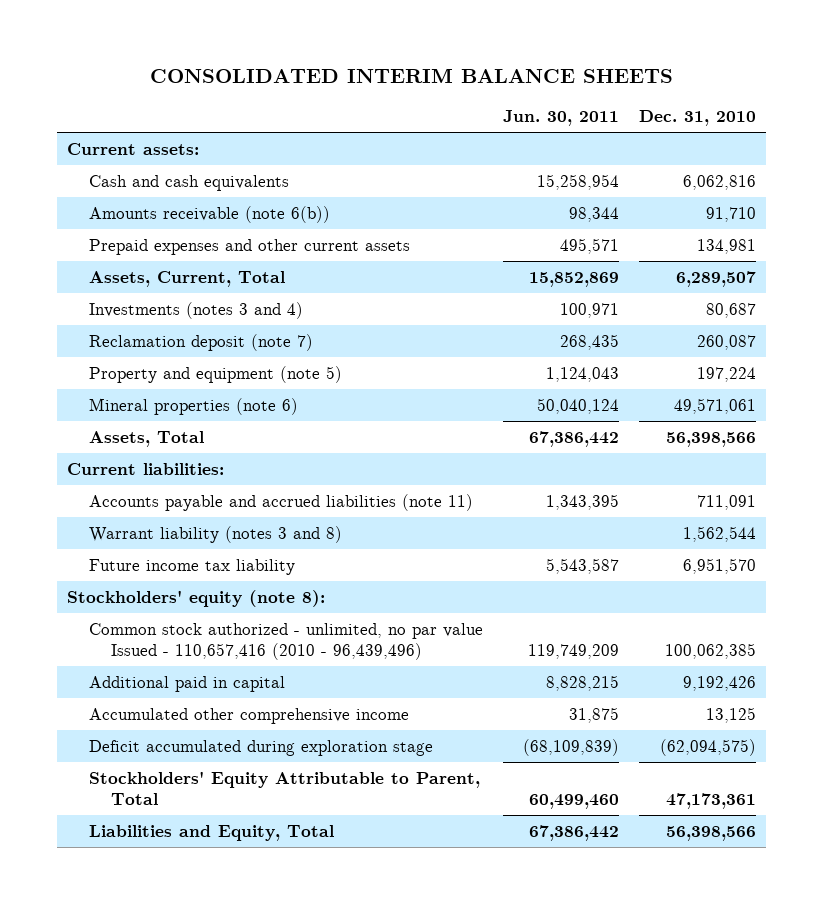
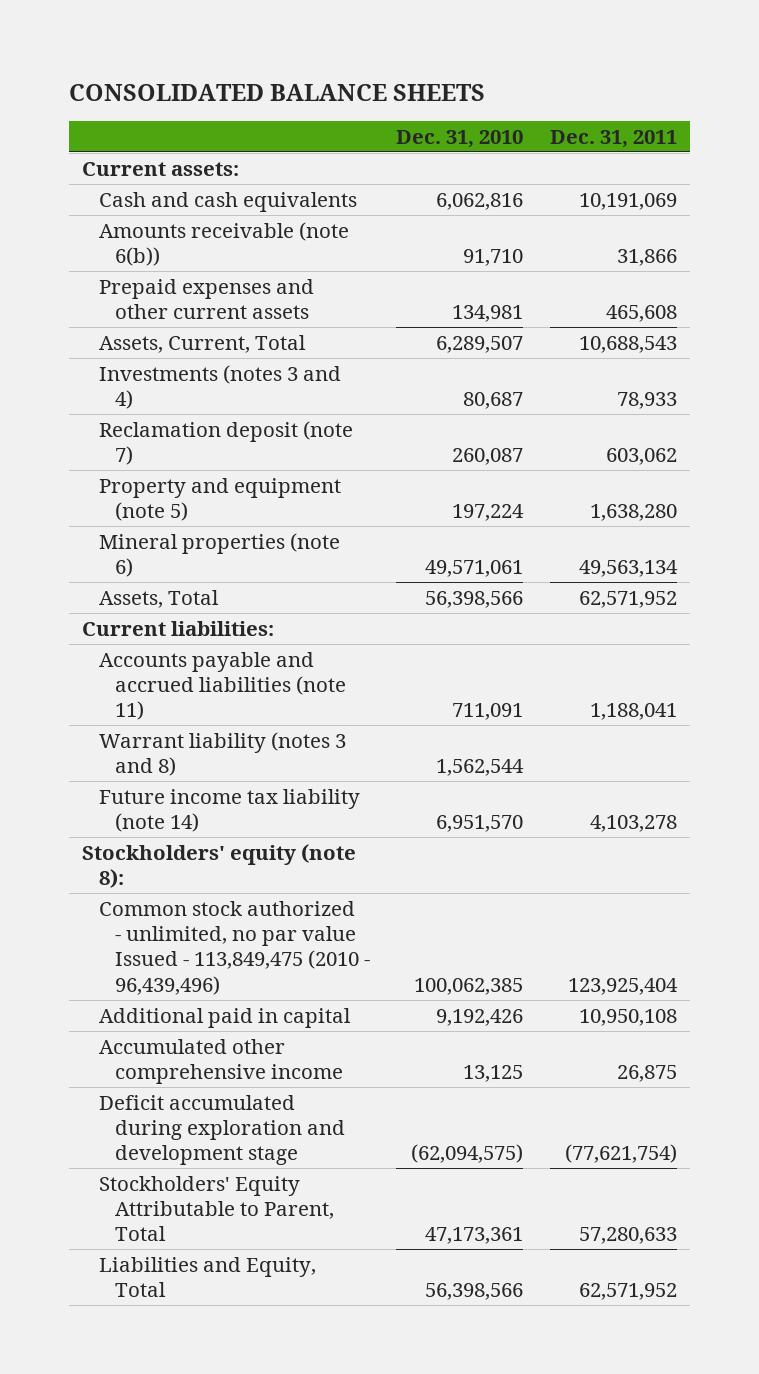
- CONSOLIDATED INTERIM BALANCE SHEETS
+ CONSOLIDATED BALANCE SHEETS
- | Jun. 30, 2011 | Dec. 31, 2010
+ | Dec. 31, 2010 | Dec. 31, 2011
- Future income tax liability | 5,543,587 | 6,951,570
+ Future income tax liability (note 14) | 6,951,570 | 4,103,278
- Common stock authorized - unlimited, no par value Issued - 110,657,416 (2010 - 96,439,496) | 119,749,209 | 100,062,385
+ Common stock authorized - unlimited, no par value Issued - 113,849,475 (2010 - 96,439,496) | 100,062,385 | 123,925,404
- Deficit accumulated during exploration stage | (68,109,839) | (62,094,575)
+ Deficit accumulated during exploration and development stage | (62,094,575) | (77,621,754)

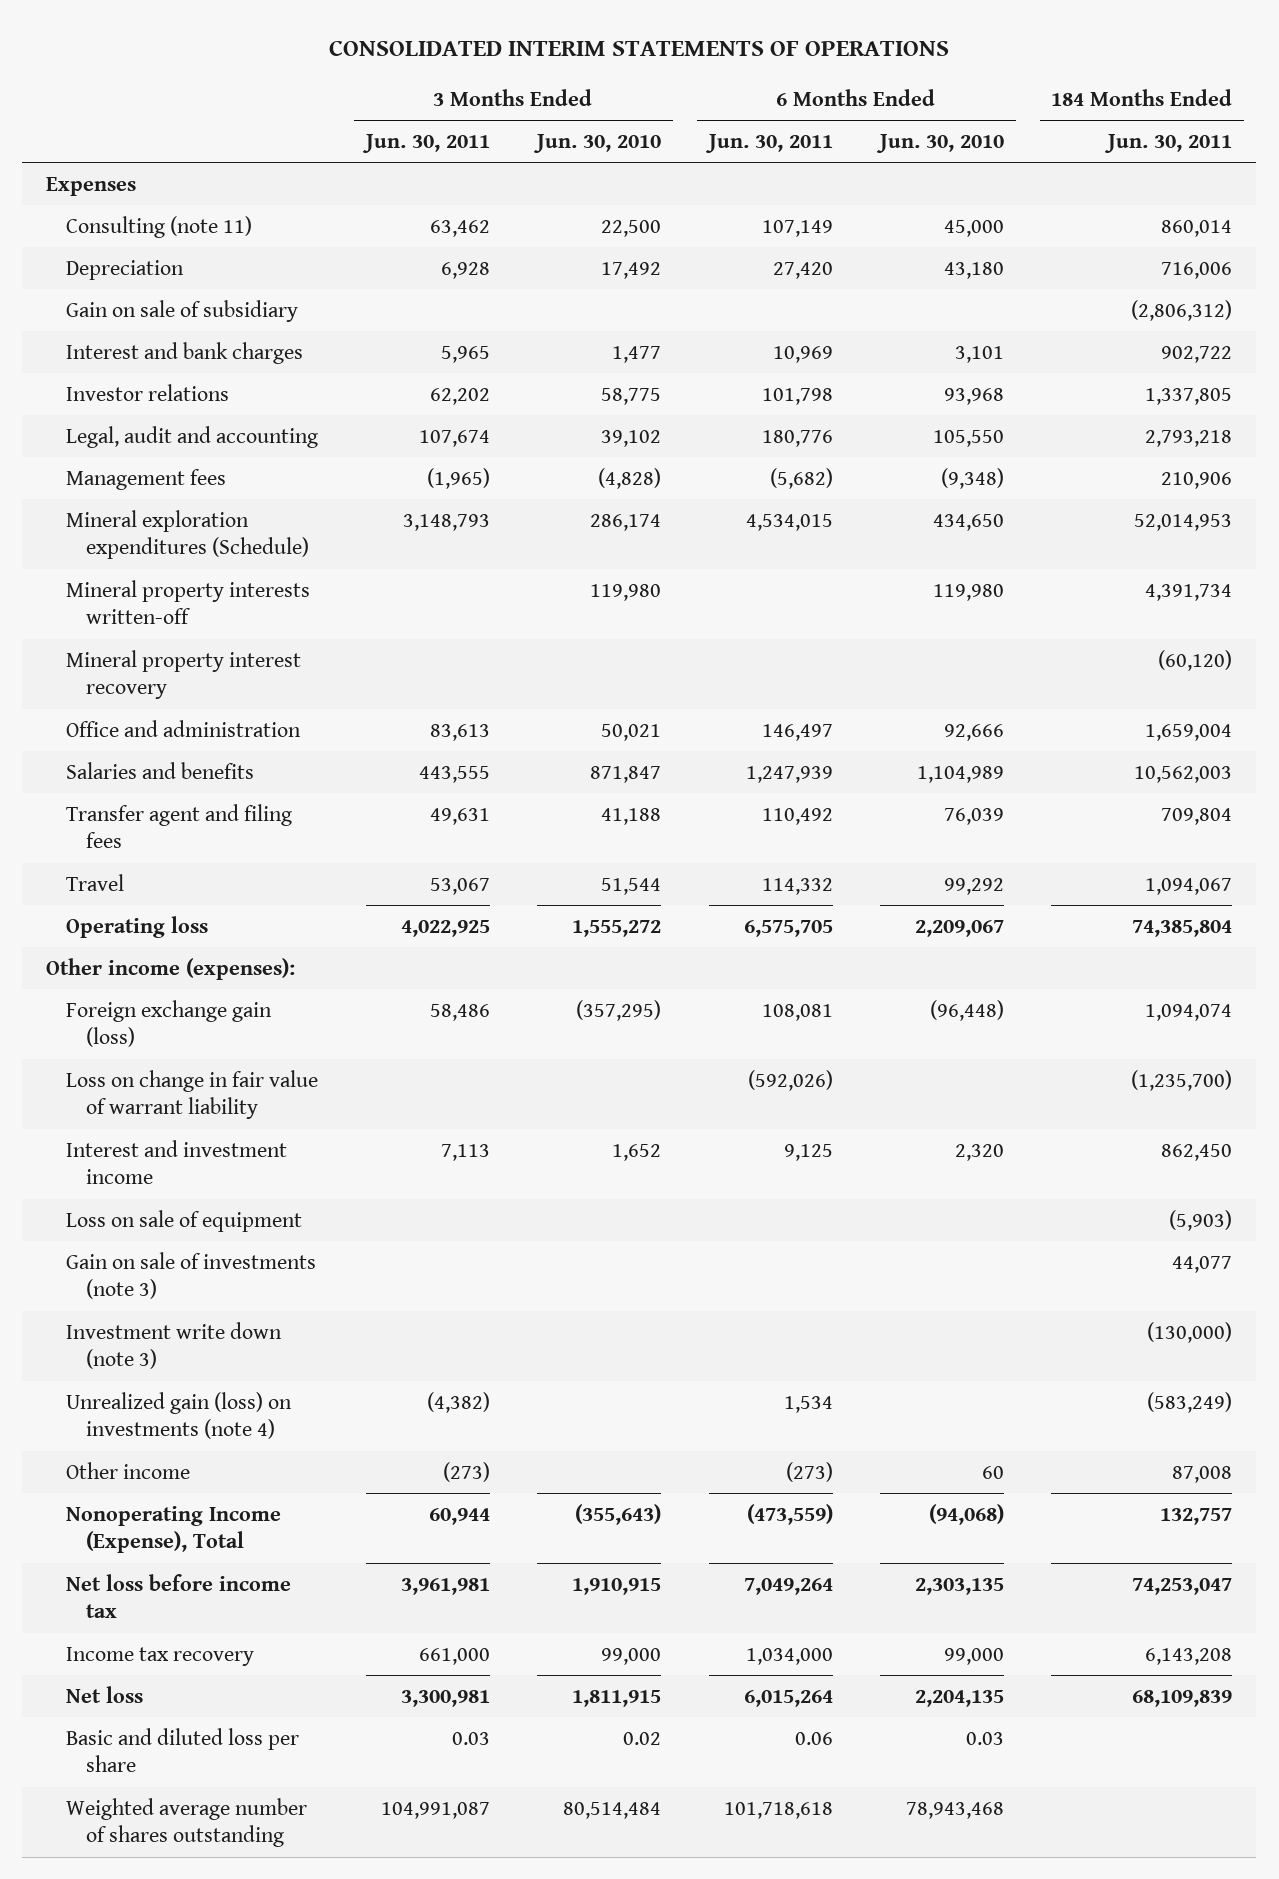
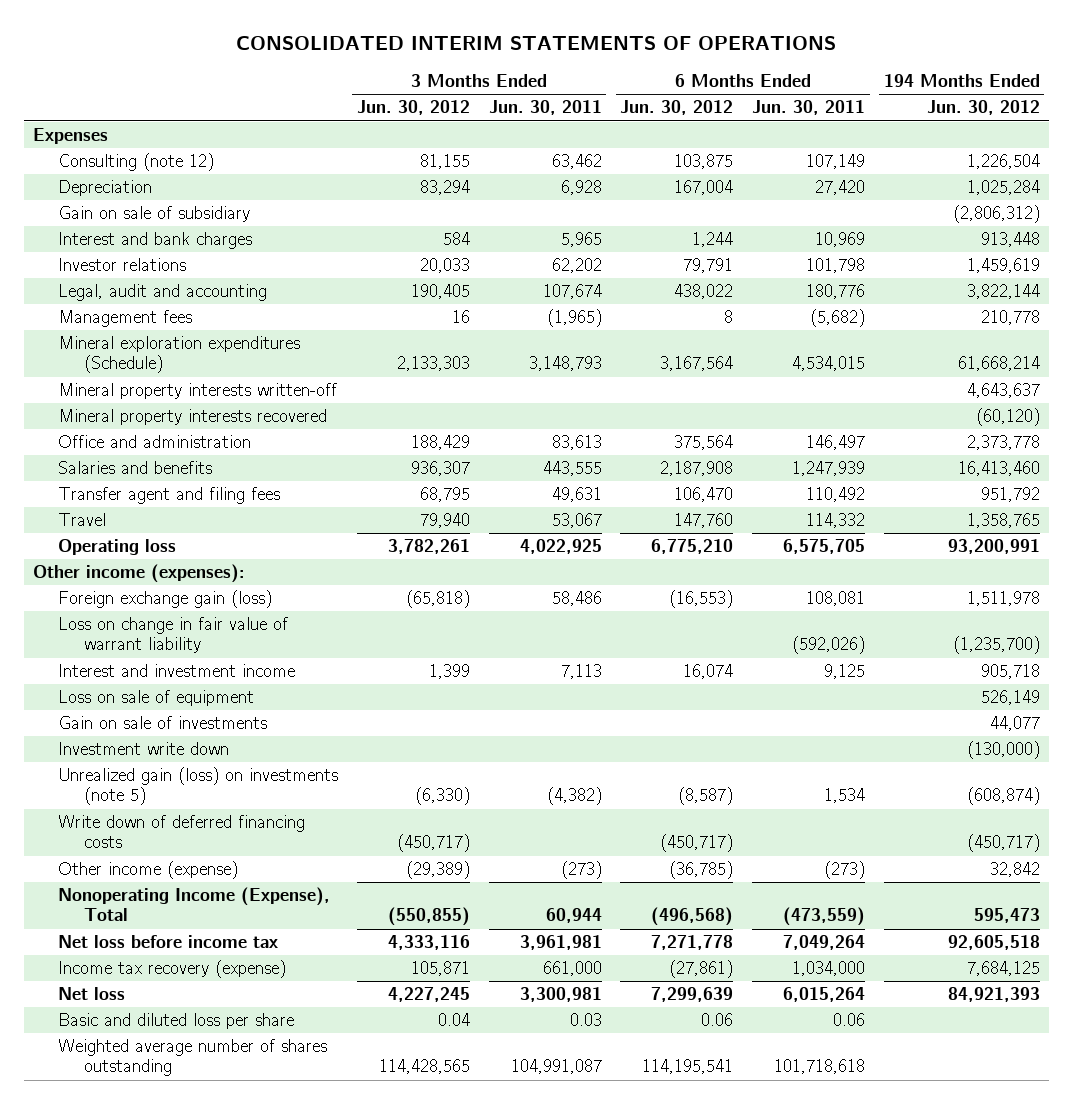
- | 3 Months Ended Jun. 30, 2011 | 3 Months Ended Jun. 30, 2010 | 6 Months Ended Jun. 30, 2011 | 6 Months Ended Jun. 30, 2010 | 184 Months Ended Jun. 30, 2011
+ | 3 Months Ended Jun. 30, 2012 | 3 Months Ended Jun. 30, 2011 | 6 Months Ended Jun. 30, 2012 | 6 Months Ended Jun. 30, 2011 | 194 Months Ended Jun. 30, 2012
- Consulting (note 11) | 63,462 | 22,500 | 107,149 | 45,000 | 860,014
+ Consulting (note 12) | 81,155 | 63,462 | 103,875 | 107,149 | 1,226,504
- Mineral property interest recovery | | | | | (60,120)
+ Mineral property interests recovered | | | | | (60,120)
- Gain on sale of investments (note 3) | | | | | 44,077
- Investment write down (note 3) | | | | | (130,000)
- Unrealized gain (loss) on investments (note 4) | (4,382) | | 1,534 | | (583,249)
- Other income | (273) | | (273) | 60 | 87,008
+ Gain on sale of investments | | | | | 44,077
+ Investment write down | | | | | (130,000)
+ Unrealized gain (loss) on investments (note 5) | (6,330) | (4,382) | (8,587) | 1,534 | (608,874)
+ Write down of deferred financing costs | (450,717) | | (450,717) | | (450,717)
+ Other income (expense) | (29,389) | (273) | (36,785) | (273) | 32,842
- Income tax recovery | 661,000 | 99,000 | 1,034,000 | 99,000 | 6,143,208
+ Income tax recovery (expense) | 105,871 | 661,000 | (27,861) | 1,034,000 | 7,684,125

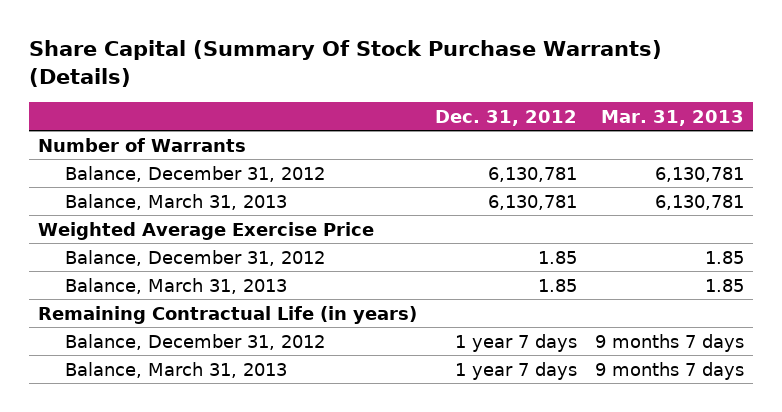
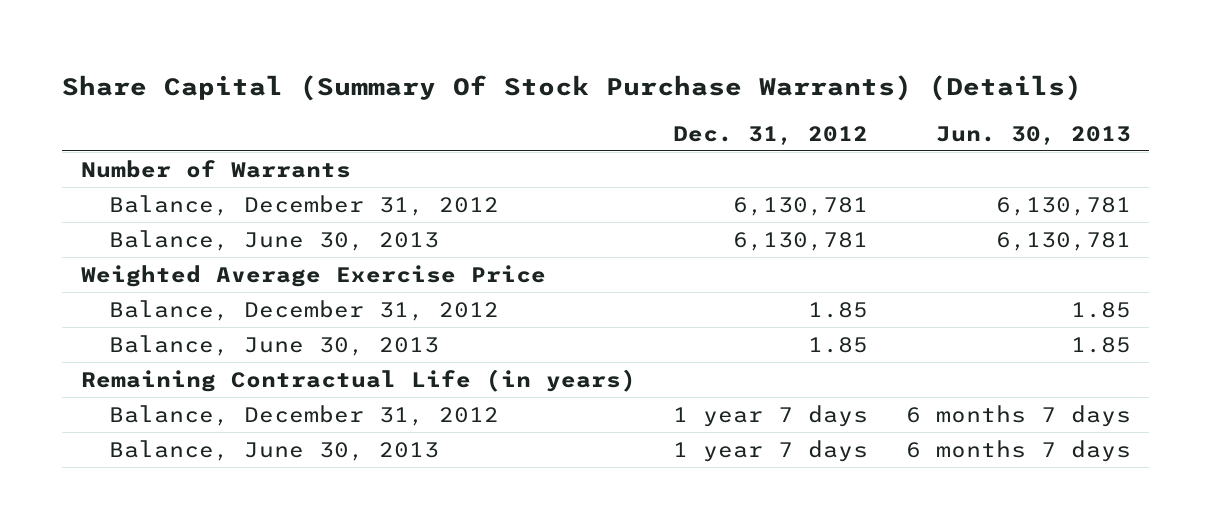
- | Dec. 31, 2012 | Mar. 31, 2013
+ | Dec. 31, 2012 | Jun. 30, 2013
- Balance, March 31, 2013 | 6,130,781 | 6,130,781
+ Balance, June 30, 2013 | 6,130,781 | 6,130,781
- Balance, March 31, 2013 | 1.85 | 1.85
+ Balance, June 30, 2013 | 1.85 | 1.85
- Balance, March 31, 2013 | 1 year 7 days | 9 months 7 days
+ Balance, June 30, 2013 | 1 year 7 days | 6 months 7 days

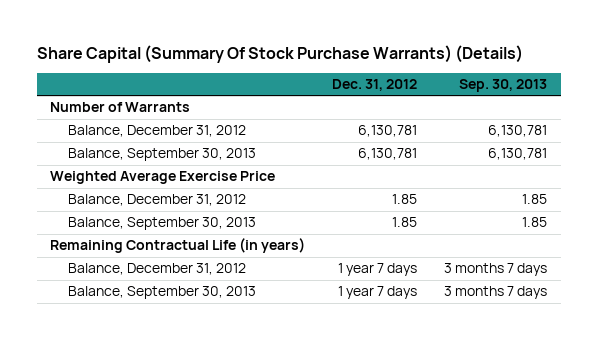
- | Dec. 31, 2012 | Jun. 30, 2013
+ | Dec. 31, 2012 | Sep. 30, 2013
- Balance, June 30, 2013 | 6,130,781 | 6,130,781
+ Balance, September 30, 2013 | 6,130,781 | 6,130,781
- Balance, June 30, 2013 | 1.85 | 1.85
+ Balance, September 30, 2013 | 1.85 | 1.85
- Balance, June 30, 2013 | 1 year 7 days | 6 months 7 days
+ Balance, September 30, 2013 | 1 year 7 days | 3 months 7 days

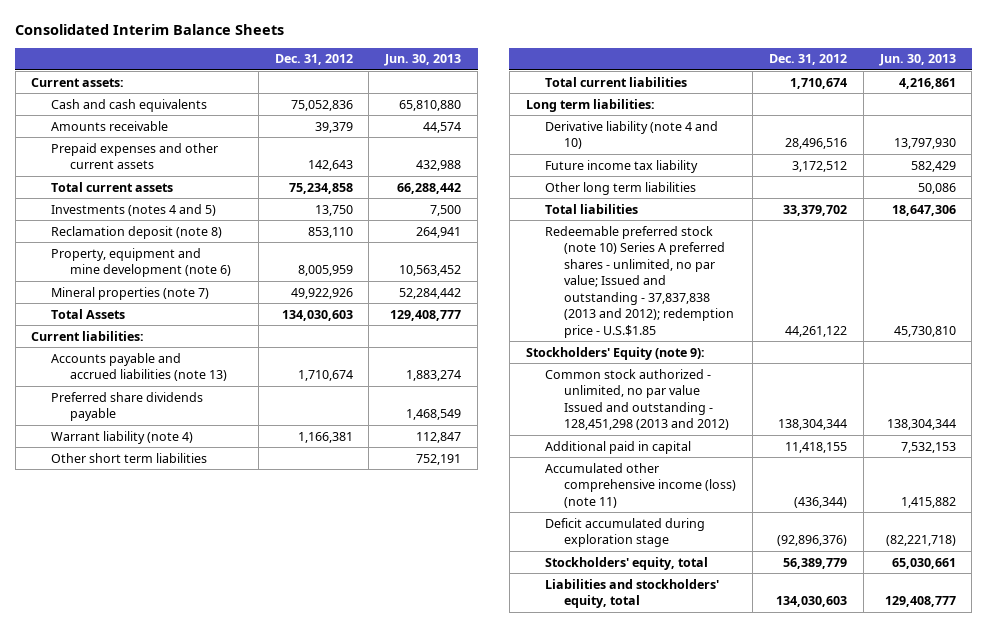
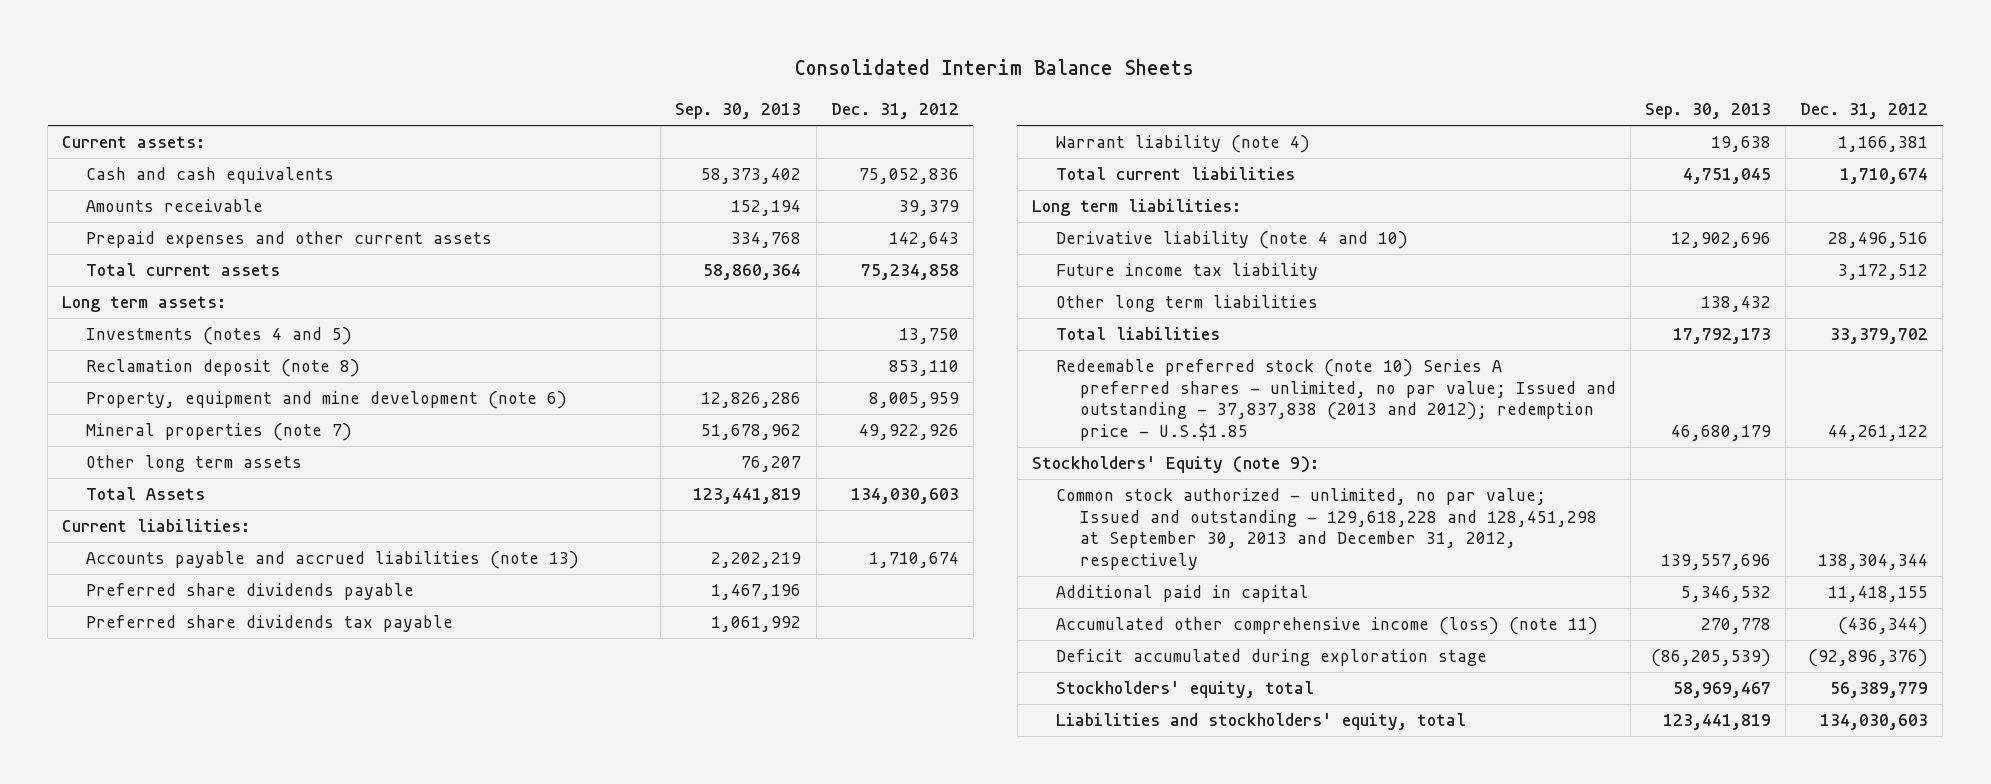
- | Dec. 31, 2012 | Jun. 30, 2013
+ | Sep. 30, 2013 | Dec. 31, 2012
+ Long term assets:
+ Other long term assets | 76,207 |
+ Preferred share dividends tax payable | 1,061,992 |
- Other short term liabilities | | 752,191
- Common stock authorized - unlimited, no par value Issued and outstanding - 128,451,298 (2013 and 2012) | 138,304,344 | 138,304,344
+ Common stock authorized - unlimited, no par value; Issued and outstanding - 129,618,228 and 128,451,298 at September 30, 2013 and December 31, 2012, respectively | 139,557,696 | 138,304,344

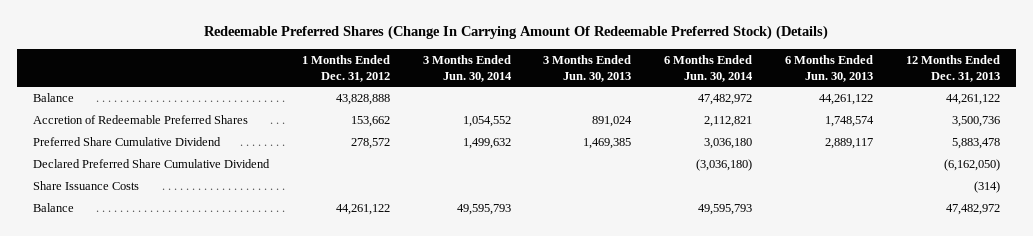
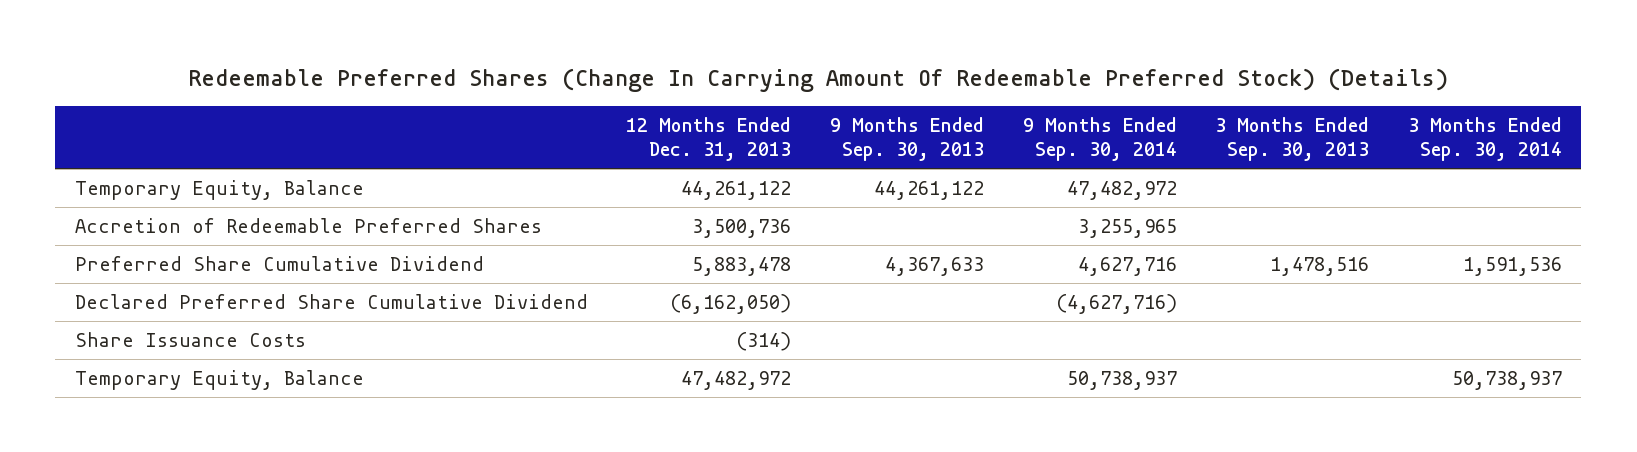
- | 1 Months Ended Dec. 31, 2012 | 3 Months Ended Jun. 30, 2014 | 3 Months Ended Jun. 30, 2013 | 6 Months Ended Jun. 30, 2014 | 6 Months Ended Jun. 30, 2013 | 12 Months Ended Dec. 31, 2013
+ | 12 Months Ended Dec. 31, 2013 | 9 Months Ended Sep. 30, 2013 | 9 Months Ended Sep. 30, 2014 | 3 Months Ended Sep. 30, 2013 | 3 Months Ended Sep. 30, 2014
- Balance | 43,828,888 | | | 47,482,972 | 44,261,122 | 44,261,122
+ Temporary Equity, Balance | 44,261,122 | 44,261,122 | 47,482,972 | |
- Balance | 44,261,122 | 49,595,793 | | 49,595,793 | | 47,482,972
+ Temporary Equity, Balance | 47,482,972 | | 50,738,937 | | 50,738,937

